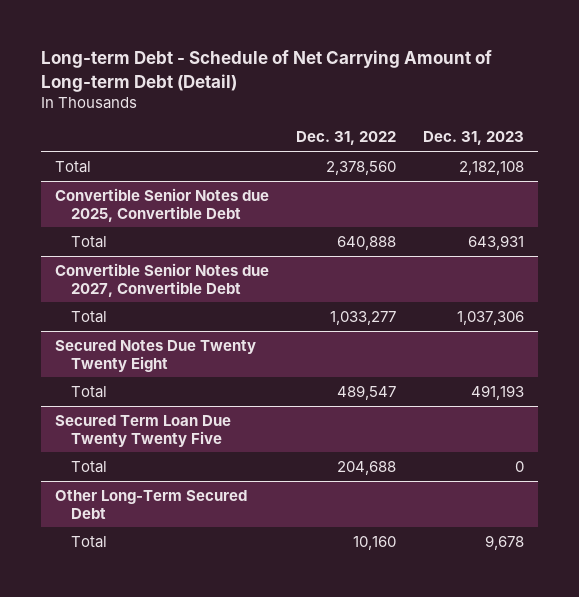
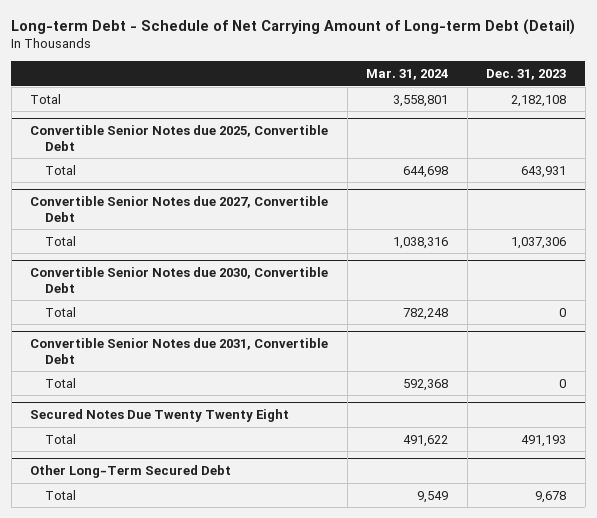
- | Dec. 31, 2022 | Dec. 31, 2023
+ | Mar. 31, 2024 | Dec. 31, 2023
+ Convertible Senior Notes due 2030, Convertible Debt
+ Total | 782,248 | 0
+ Convertible Senior Notes due 2031, Convertible Debt
+ Total | 592,368 | 0
- Secured Term Loan Due Twenty Twenty Five
- Total | 204,688 | 0

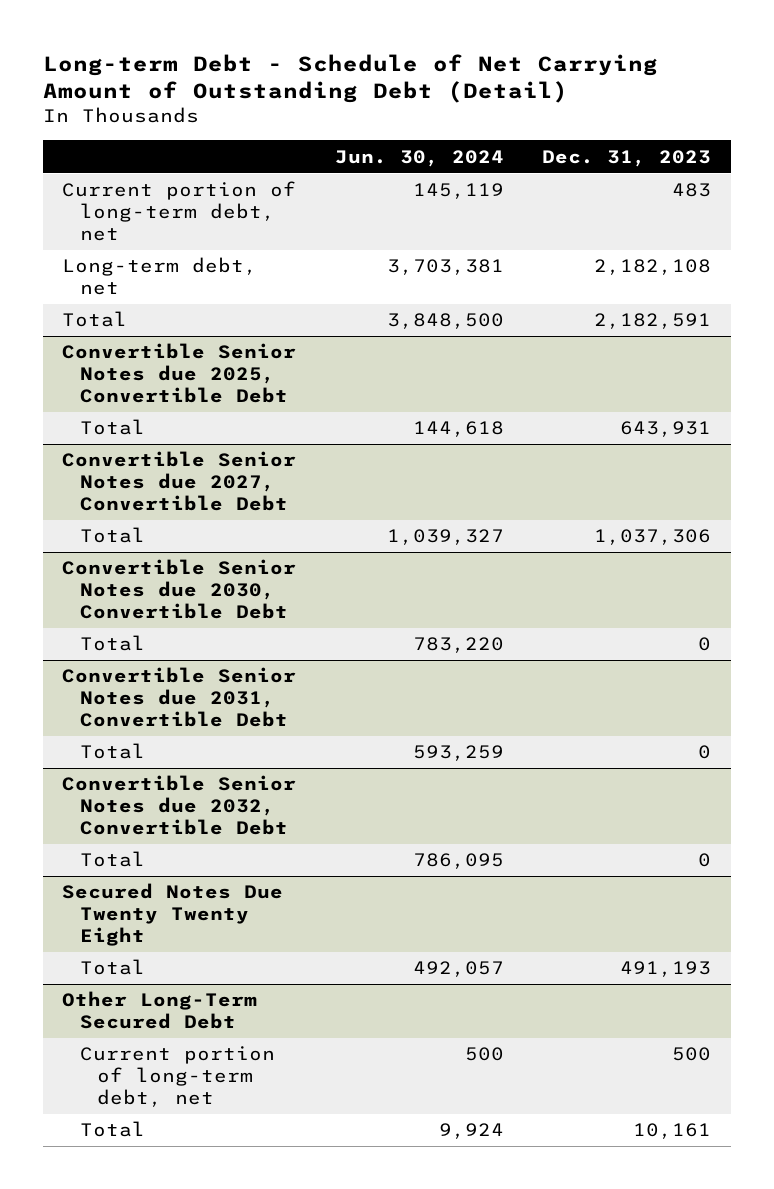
- Long-term Debt - Schedule of Net Carrying Amount of Long-term Debt (Detail)
+ Long-term Debt - Schedule of Net Carrying Amount of Outstanding Debt (Detail)
- | Mar. 31, 2024 | Dec. 31, 2023
+ | Jun. 30, 2024 | Dec. 31, 2023
- Total | 3,558,801 | 2,182,108
+ Current portion of long-term debt, net | 145,119 | 483
+ Long-term debt, net | 3,703,381 | 2,182,108
+ Total | 3,848,500 | 2,182,591
+ Convertible Senior Notes due 2032, Convertible Debt
+ Total | 786,095 | 0
@ Other Long-Term Secured Debt
- Total | 9,549 | 9,678
+ Current portion of long-term debt, net | 500 | 500
+ Total | 9,924 | 10,161

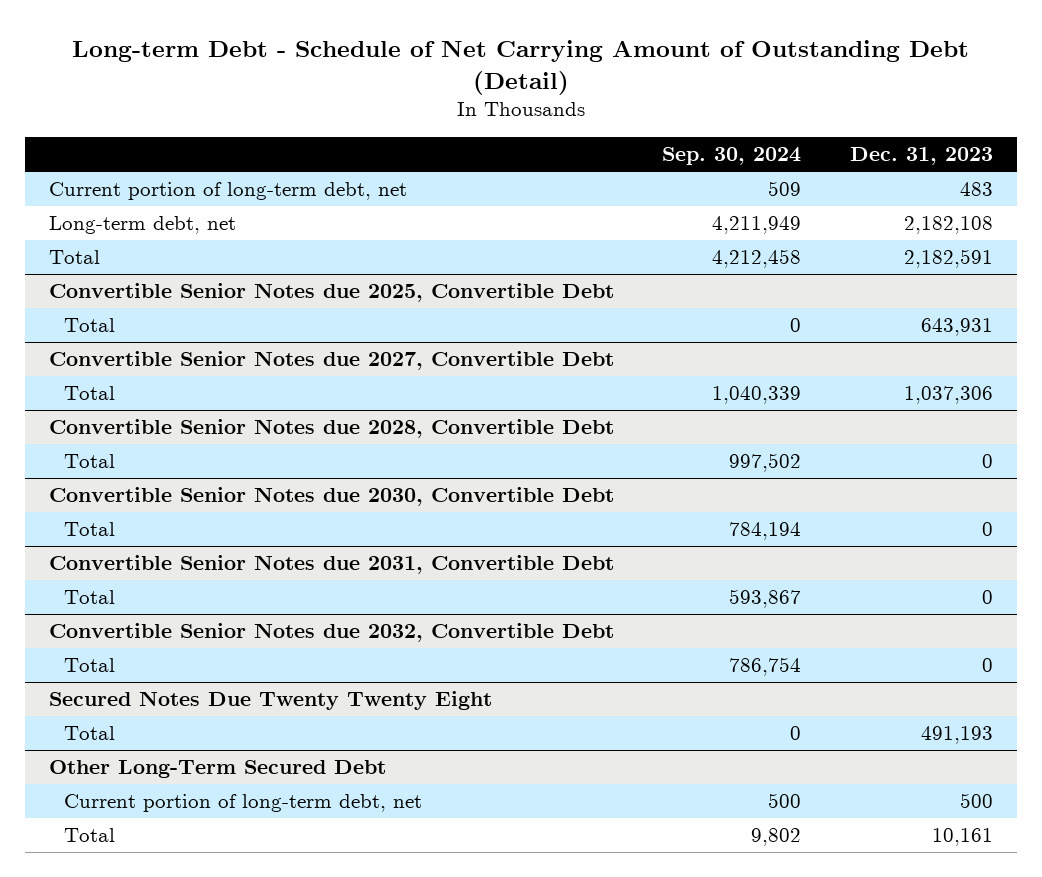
- | Jun. 30, 2024 | Dec. 31, 2023
+ | Sep. 30, 2024 | Dec. 31, 2023
+ Convertible Senior Notes due 2028, Convertible Debt
+ Total | 997,502 | 0

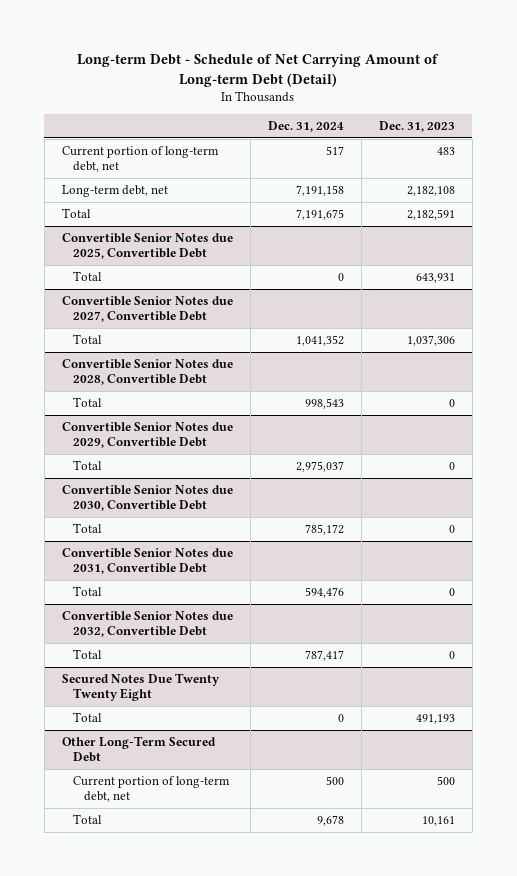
- Long-term Debt - Schedule of Net Carrying Amount of Outstanding Debt (Detail)
+ Long-term Debt - Schedule of Net Carrying Amount of Long-term Debt (Detail)
- | Sep. 30, 2024 | Dec. 31, 2023
+ | Dec. 31, 2024 | Dec. 31, 2023
+ Convertible Senior Notes due 2029, Convertible Debt
+ Total | 2,975,037 | 0

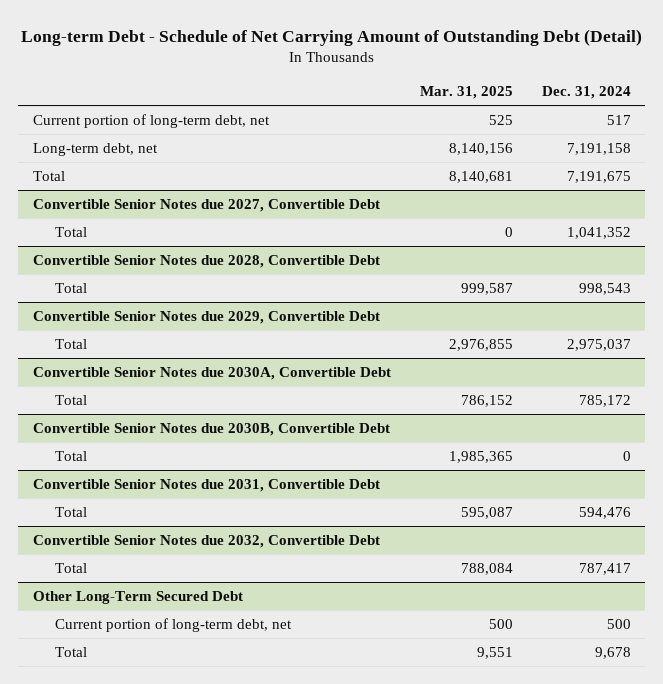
- Long-term Debt - Schedule of Net Carrying Amount of Long-term Debt (Detail)
+ Long-term Debt - Schedule of Net Carrying Amount of Outstanding Debt (Detail)
- | Dec. 31, 2024 | Dec. 31, 2023
+ | Mar. 31, 2025 | Dec. 31, 2024
- Convertible Senior Notes due 2025, Convertible Debt
- Total | 0 | 643,931
- Convertible Senior Notes due 2030, Convertible Debt
+ Convertible Senior Notes due 2030A, Convertible Debt
+ Convertible Senior Notes due 2030B, Convertible Debt
+ Total | 1,985,365 | 0
- Secured Notes Due Twenty Twenty Eight
- Total | 0 | 491,193

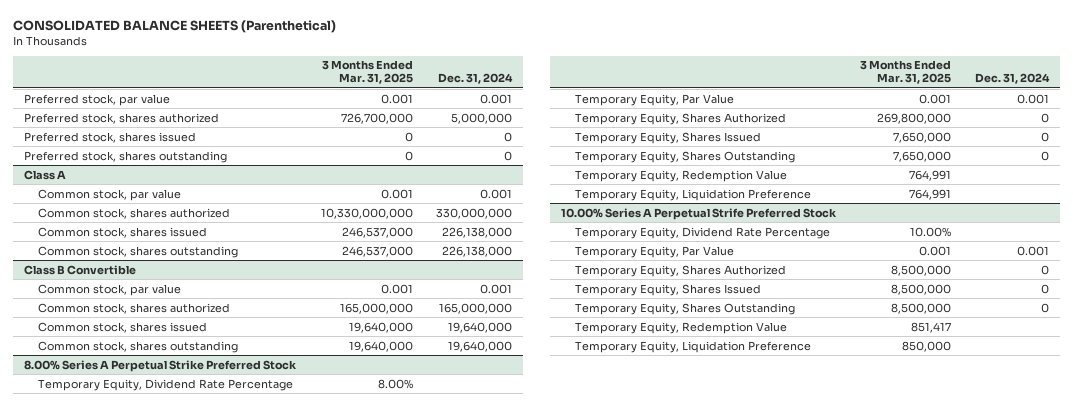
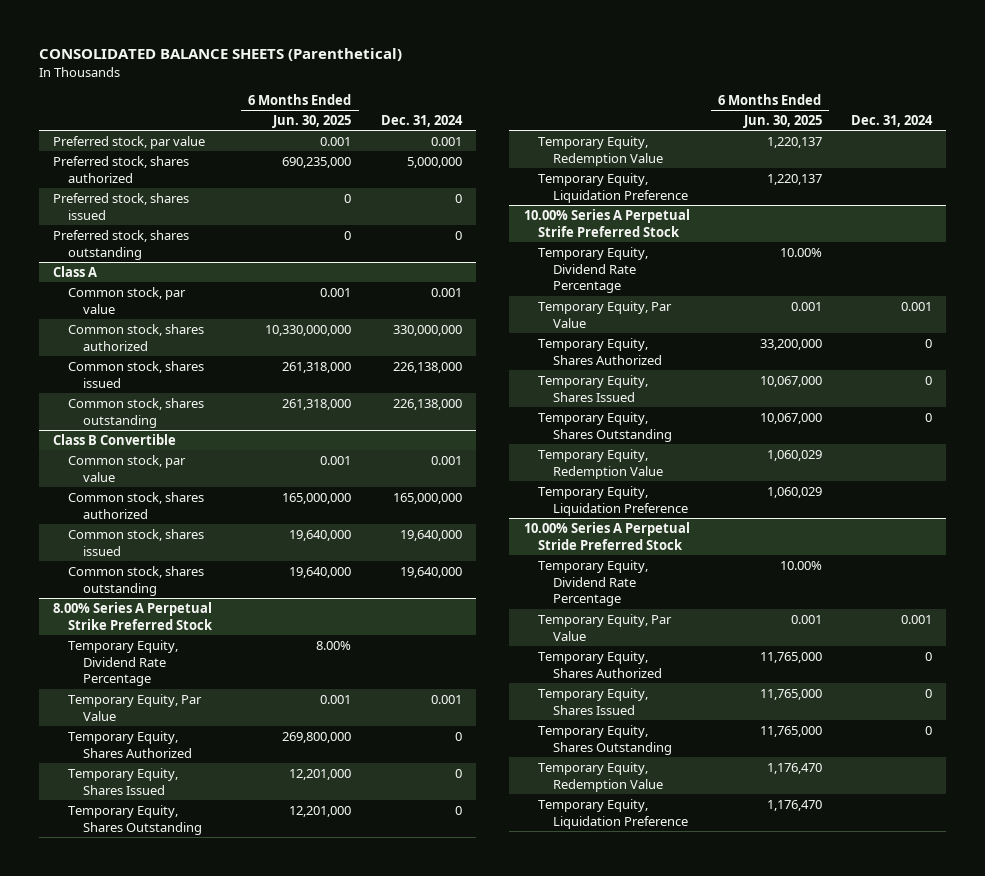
- | 3 Months Ended Mar. 31, 2025 | Dec. 31, 2024
+ | 6 Months Ended Jun. 30, 2025 | Dec. 31, 2024
+ 10.00% Series A Perpetual Stride Preferred Stock
+ Temporary Equity, Dividend Rate Percentage | 10.00% |
+ Temporary Equity, Par Value | 0.001 | 0.001
+ Temporary Equity, Shares Authorized | 11,765,000 | 0
+ Temporary Equity, Shares Issued | 11,765,000 | 0
+ Temporary Equity, Shares Outstanding | 11,765,000 | 0
+ Temporary Equity, Redemption Value | 1,176,470 |
+ Temporary Equity, Liquidation Preference | 1,176,470 |

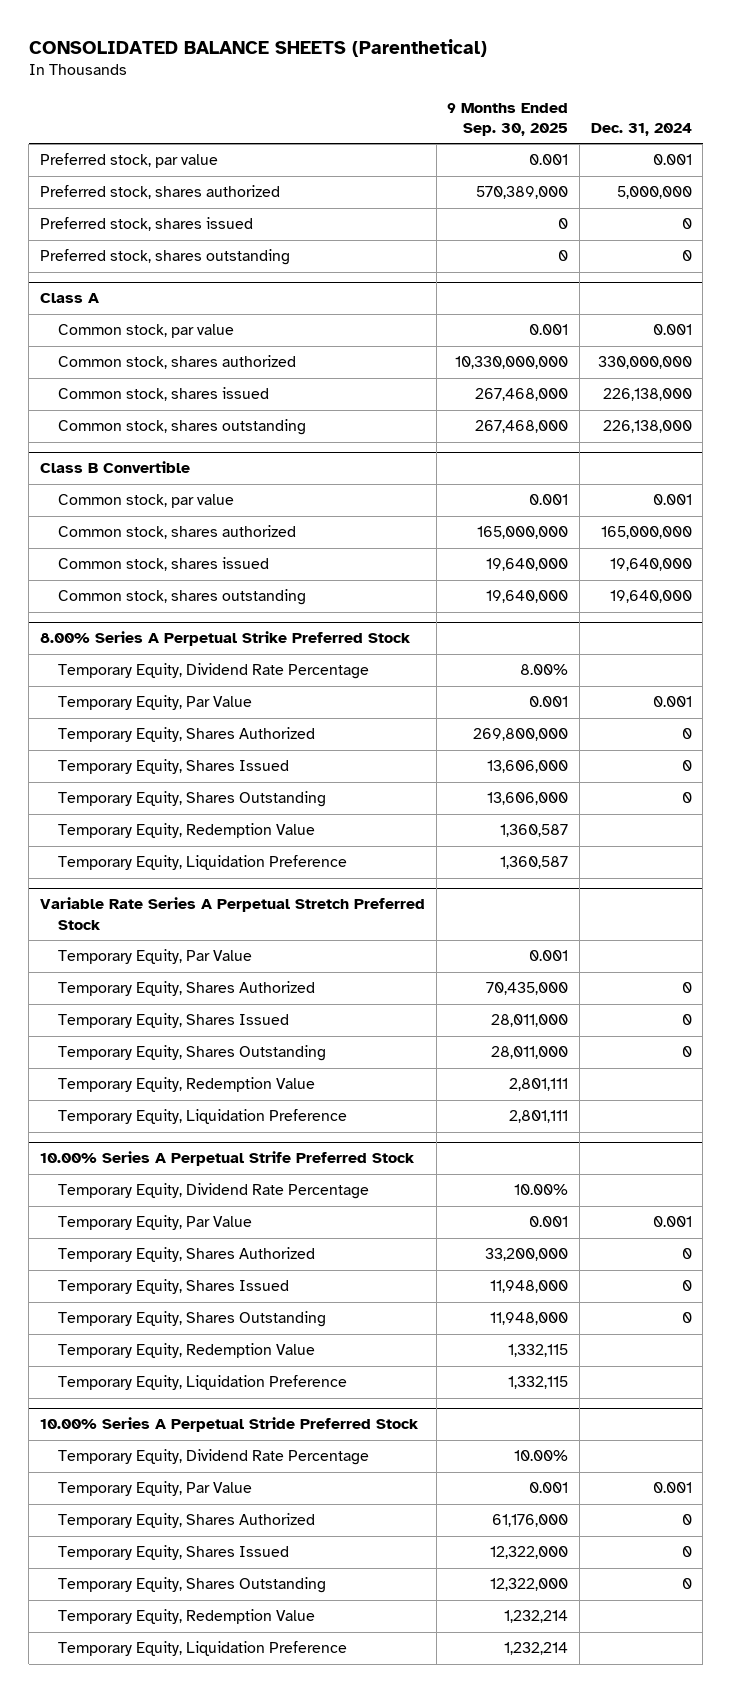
- | 6 Months Ended Jun. 30, 2025 | Dec. 31, 2024
+ | 9 Months Ended Sep. 30, 2025 | Dec. 31, 2024
+ Variable Rate Series A Perpetual Stretch Preferred Stock
+ Temporary Equity, Par Value | 0.001 |
+ Temporary Equity, Shares Authorized | 70,435,000 | 0
+ Temporary Equity, Shares Issued | 28,011,000 | 0
+ Temporary Equity, Shares Outstanding | 28,011,000 | 0
+ Temporary Equity, Redemption Value | 2,801,111 |
+ Temporary Equity, Liquidation Preference | 2,801,111 |

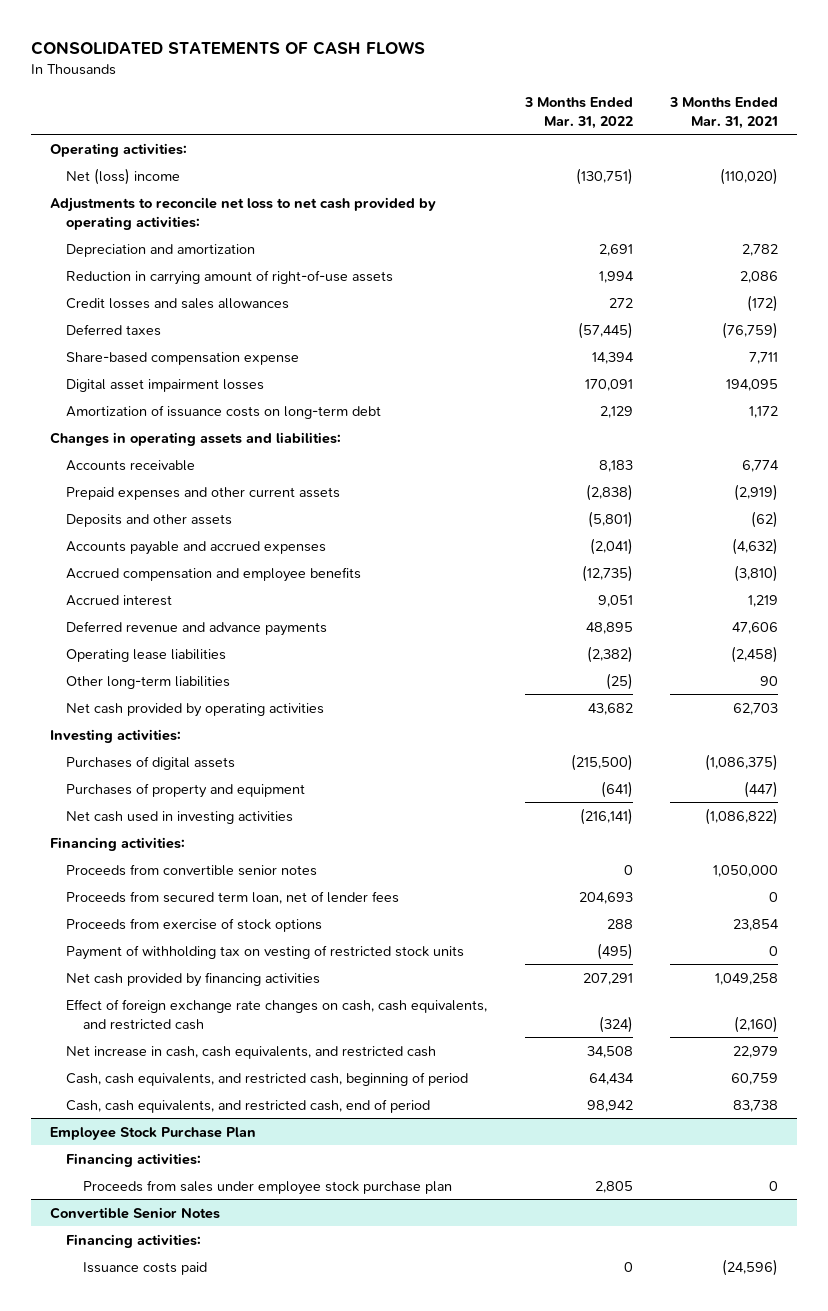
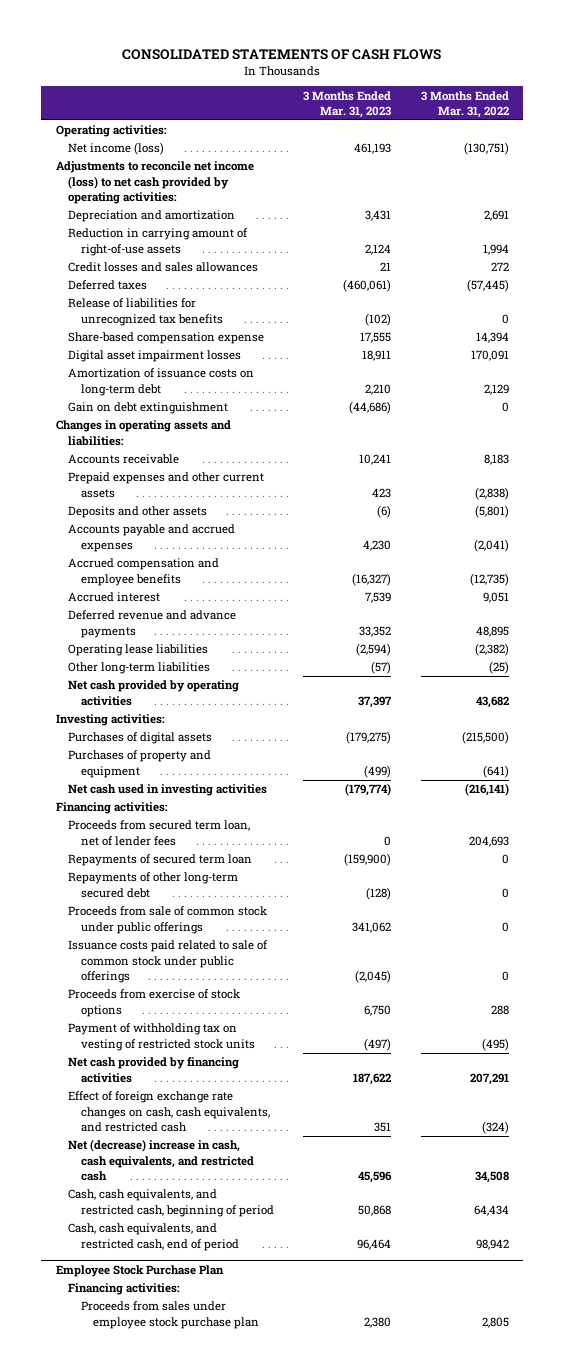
- | 3 Months Ended Mar. 31, 2022 | 3 Months Ended Mar. 31, 2021
+ | 3 Months Ended Mar. 31, 2023 | 3 Months Ended Mar. 31, 2022
- Net (loss) income | (130,751) | (110,020)
- Adjustments to reconcile net loss to net cash provided by operating activities:
+ Net income (loss) | 461,193 | (130,751)
+ Adjustments to reconcile net income (loss) to net cash provided by operating activities:
+ Release of liabilities for unrecognized tax benefits | (102) | 0
+ Gain on debt extinguishment | (44,686) | 0
- Proceeds from convertible senior notes | 0 | 1,050,000
+ Repayments of secured term loan | (159,900) | 0
+ Repayments of other long-term secured debt | (128) | 0
+ Proceeds from sale of common stock under public offerings | 341,062 | 0
+ Issuance costs paid related to sale of common stock under public offerings | (2,045) | 0
- Net increase in cash, cash equivalents, and restricted cash | 34,508 | 22,979
+ Net (decrease) increase in cash, cash equivalents, and restricted cash | 45,596 | 34,508
- Convertible Senior Notes
- Financing activities:
- Issuance costs paid | 0 | (24,596)

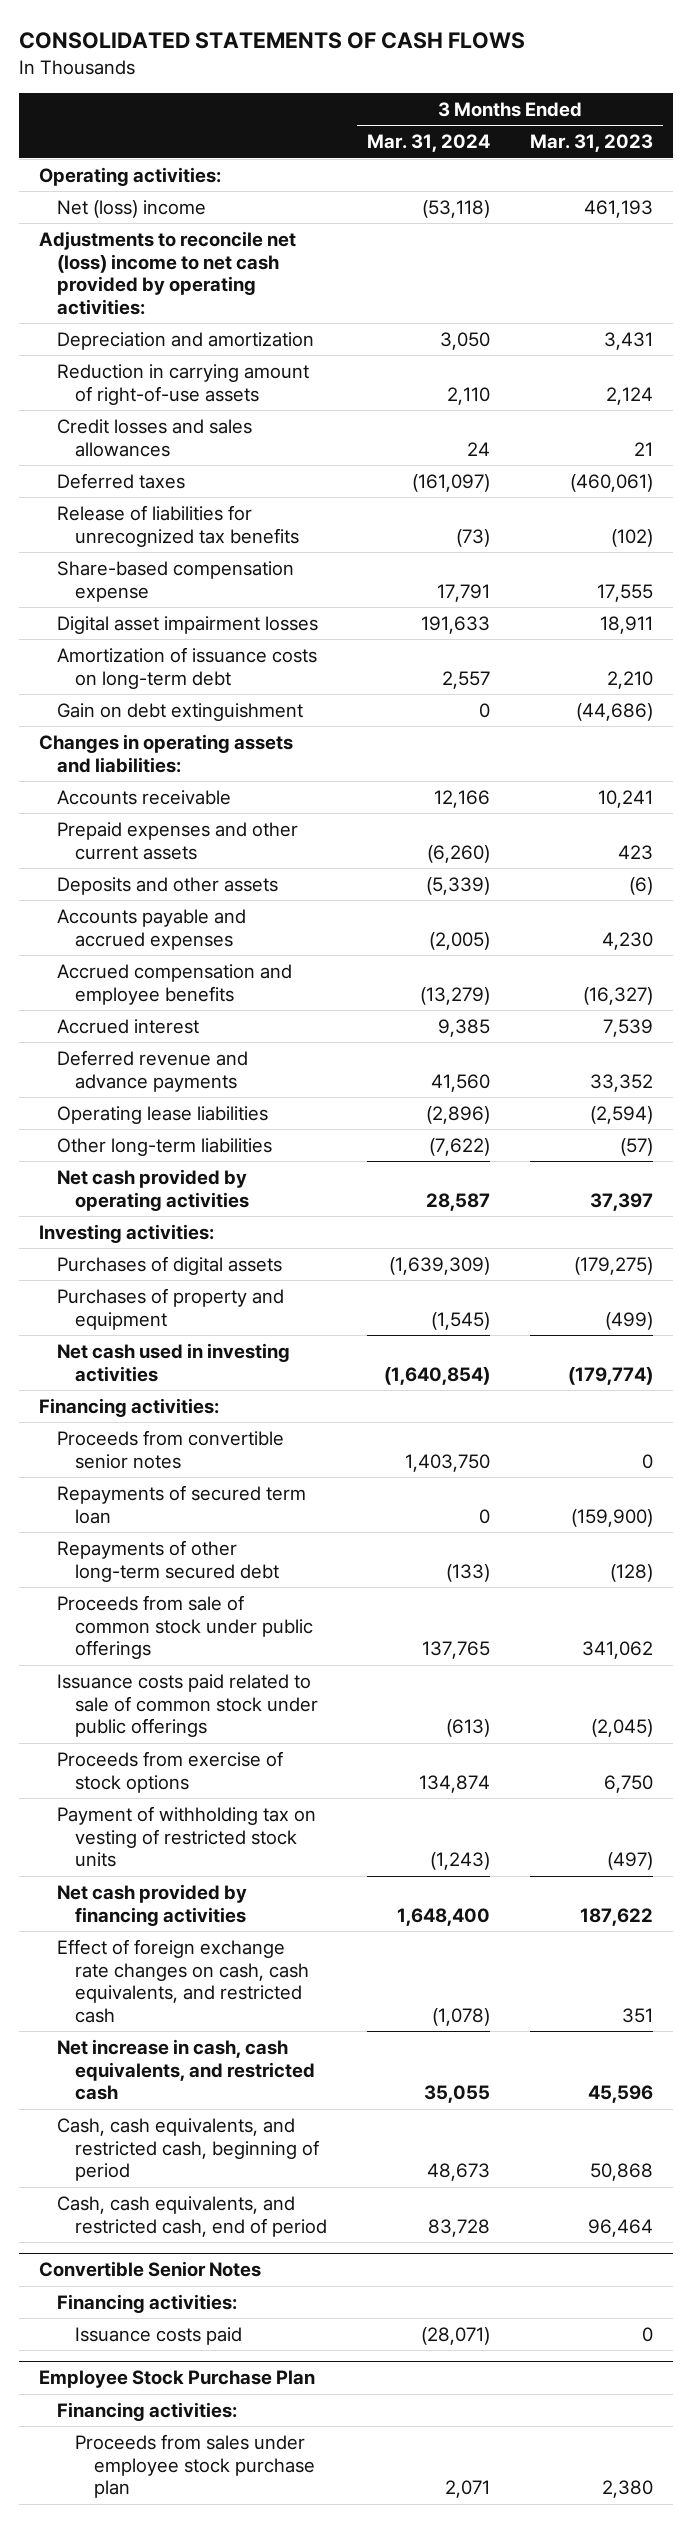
- | 3 Months Ended Mar. 31, 2023 | 3 Months Ended Mar. 31, 2022
+ | 3 Months Ended Mar. 31, 2024 | 3 Months Ended Mar. 31, 2023
- Net income (loss) | 461,193 | (130,751)
- Adjustments to reconcile net income (loss) to net cash provided by operating activities:
+ Net (loss) income | (53,118) | 461,193
+ Adjustments to reconcile net (loss) income to net cash provided by operating activities:
- Proceeds from secured term loan, net of lender fees | 0 | 204,693
+ Proceeds from convertible senior notes | 1,403,750 | 0
- Net (decrease) increase in cash, cash equivalents, and restricted cash | 45,596 | 34,508
+ Net increase in cash, cash equivalents, and restricted cash | 35,055 | 45,596
+ Convertible Senior Notes
+ Financing activities:
+ Issuance costs paid | (28,071) | 0

